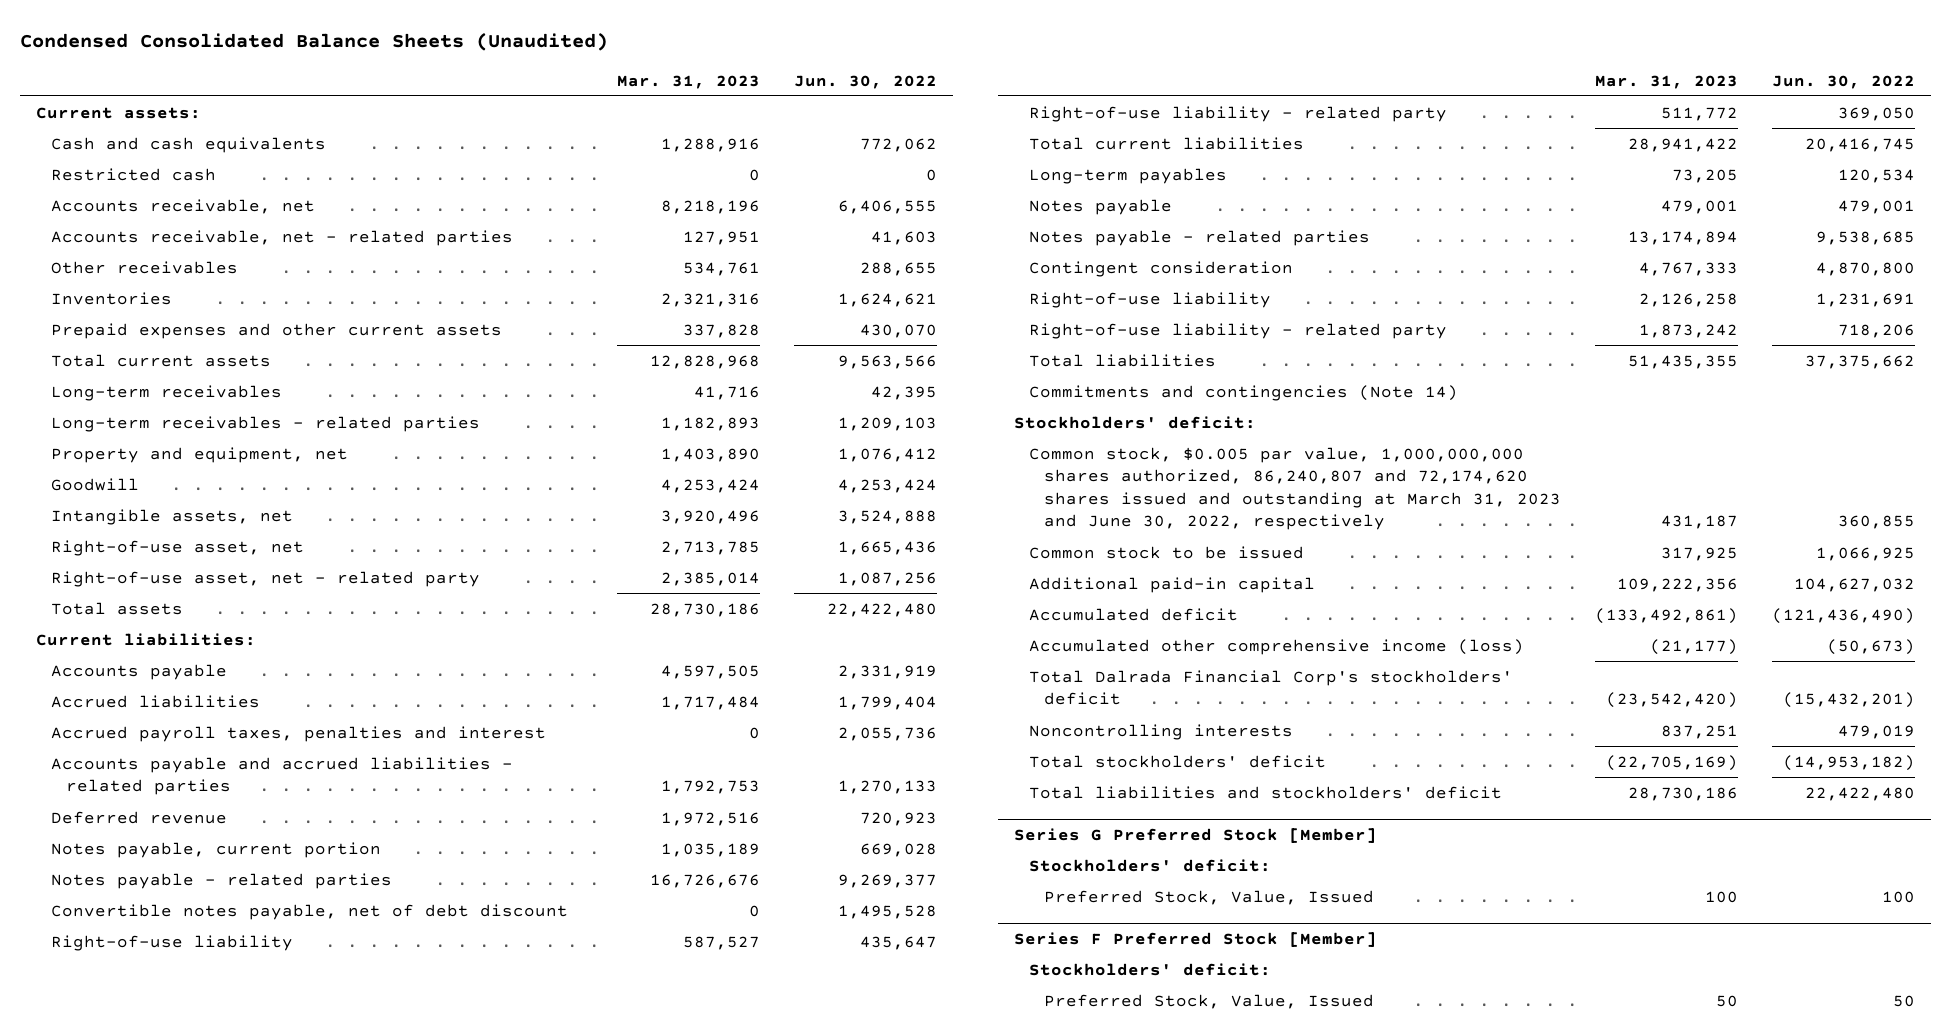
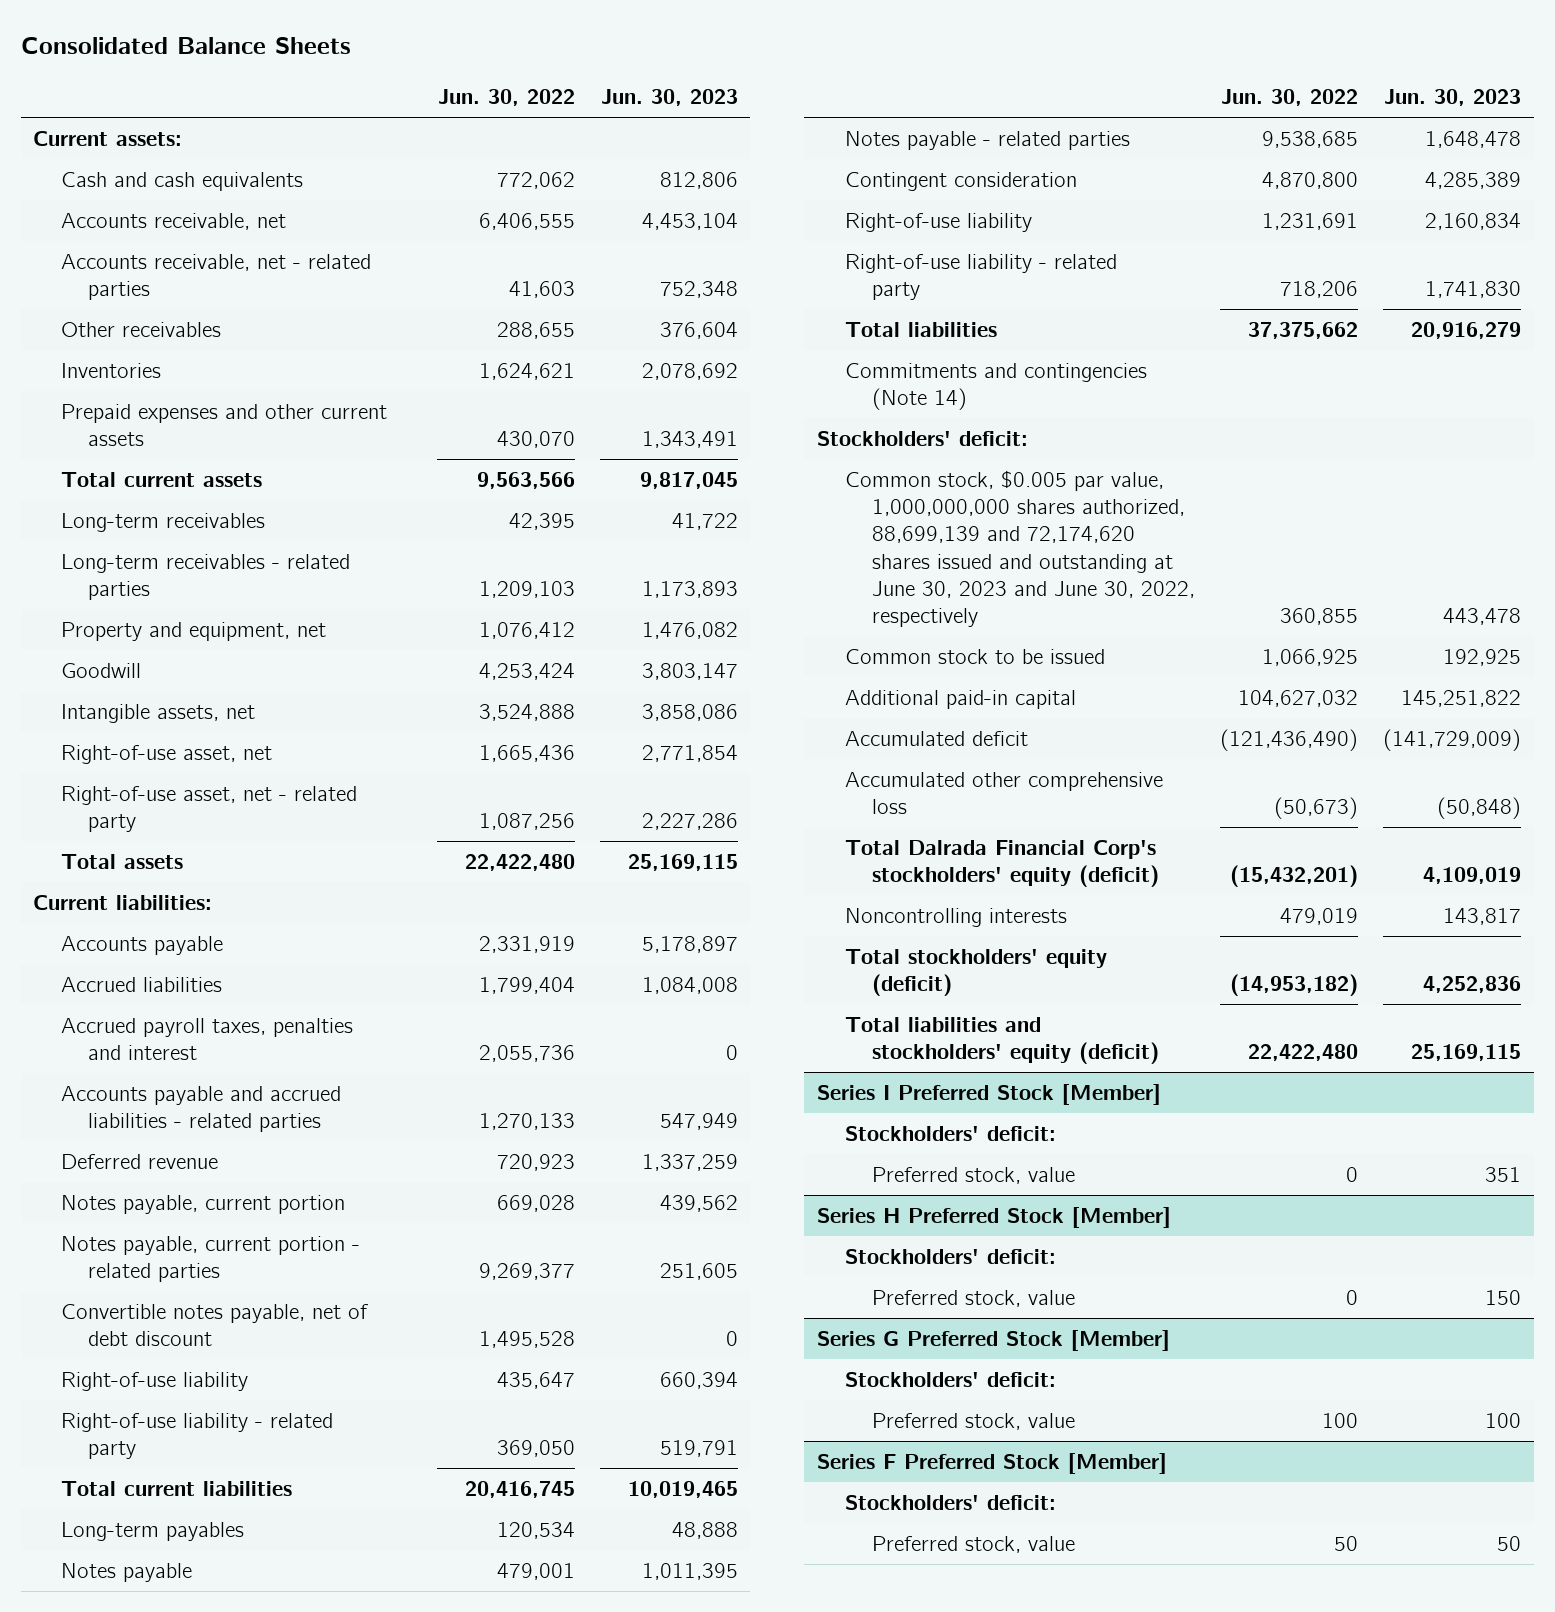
- Condensed Consolidated Balance Sheets (Unaudited)
+ Consolidated Balance Sheets
- | Mar. 31, 2023 | Jun. 30, 2022
+ | Jun. 30, 2022 | Jun. 30, 2023
- Restricted cash | 0 | 0
- Notes payable - related parties | 16,726,676 | 9,269,377
+ Notes payable, current portion - related parties | 9,269,377 | 251,605
- Common stock, $0.005 par value, 1,000,000,000 shares authorized, 86,240,807 and 72,174,620 shares issued and outstanding at March 31, 2023 and June 30, 2022, respectively | 431,187 | 360,855
+ Common stock, $0.005 par value, 1,000,000,000 shares authorized, 88,699,139 and 72,174,620 shares issued and outstanding at June 30, 2023 and June 30, 2022, respectively | 360,855 | 443,478
- Accumulated other comprehensive income (loss) | (21,177) | (50,673)
- Total Dalrada Financial Corp's stockholders' deficit | (23,542,420) | (15,432,201)
+ Accumulated other comprehensive loss | (50,673) | (50,848)
+ Total Dalrada Financial Corp's stockholders' equity (deficit) | (15,432,201) | 4,109,019
- Total stockholders' deficit | (22,705,169) | (14,953,182)
- Total liabilities and stockholders' deficit | 28,730,186 | 22,422,480
+ Total stockholders' equity (deficit) | (14,953,182) | 4,252,836
+ Total liabilities and stockholders' equity (deficit) | 22,422,480 | 25,169,115
+ Series I Preferred Stock [Member]
+ Stockholders' deficit:
+ Preferred stock, value | 0 | 351
+ Series H Preferred Stock [Member]
+ Stockholders' deficit:
+ Preferred stock, value | 0 | 150
@ Series G Preferred Stock [Member]
- Preferred Stock, Value, Issued | 100 | 100
+ Preferred stock, value | 100 | 100
@ Series F Preferred Stock [Member]
- Preferred Stock, Value, Issued | 50 | 50
+ Preferred stock, value | 50 | 50

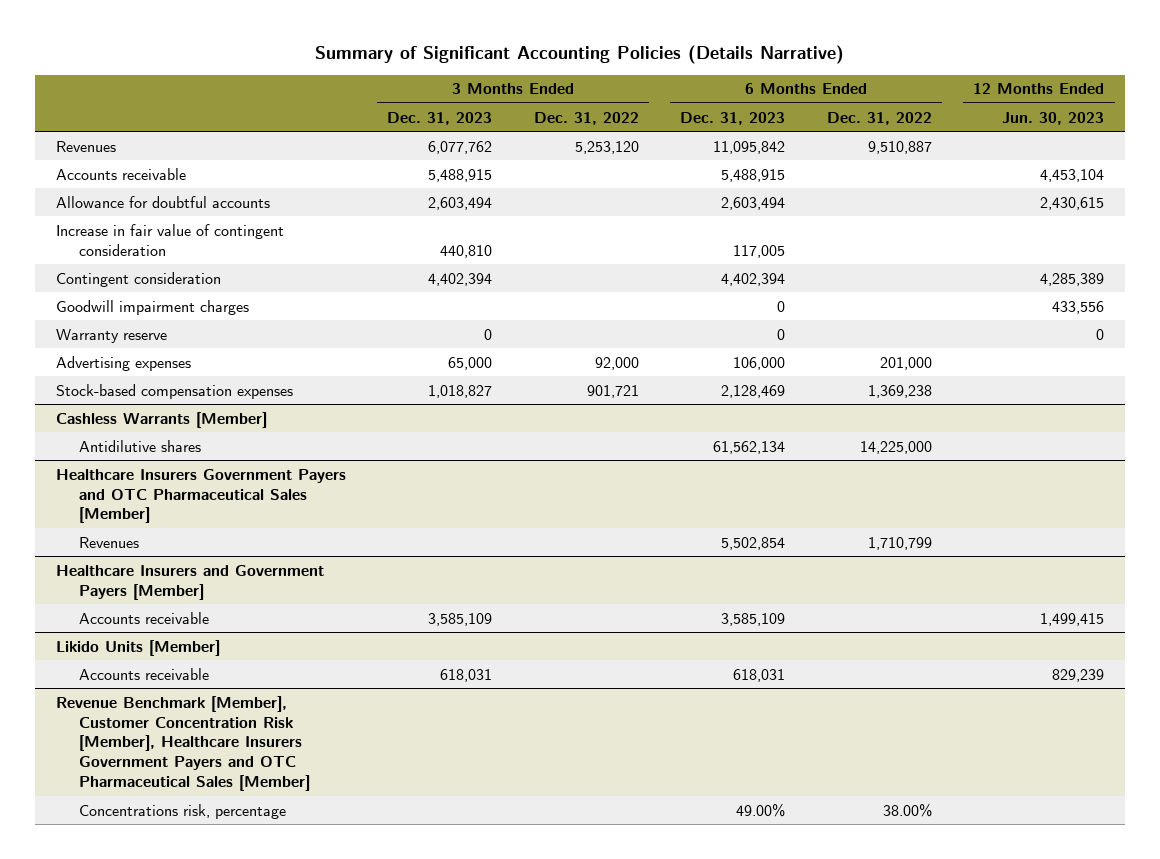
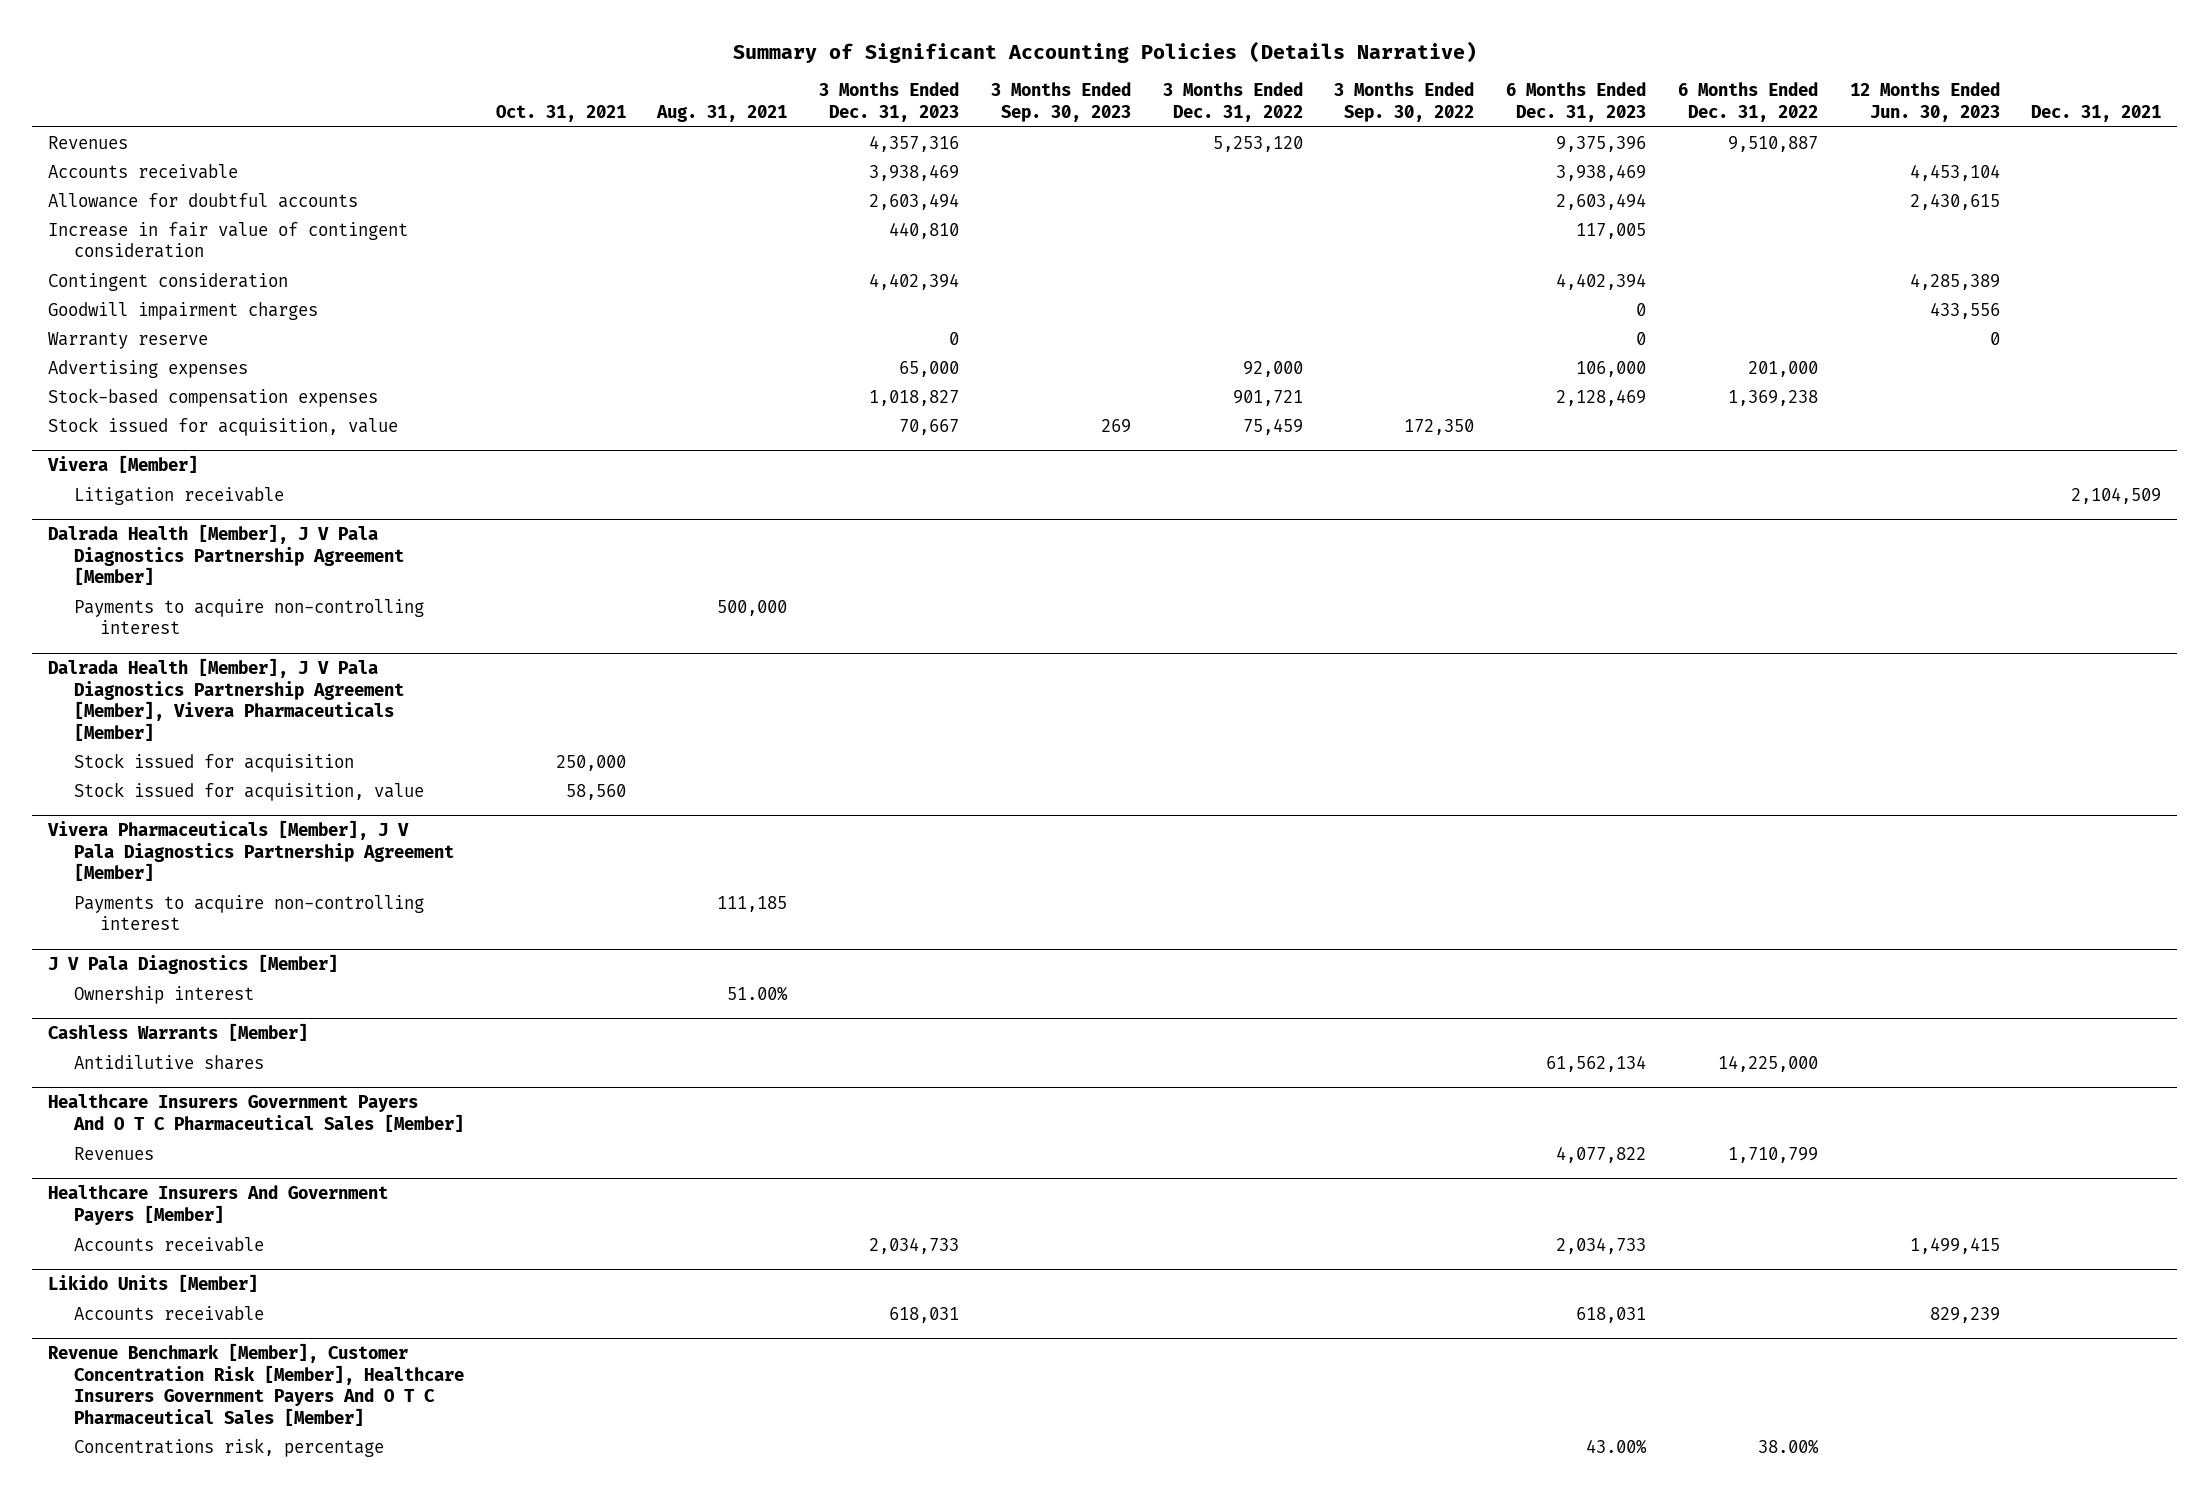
- | 3 Months Ended Dec. 31, 2023 | 3 Months Ended Dec. 31, 2022 | 6 Months Ended Dec. 31, 2023 | 6 Months Ended Dec. 31, 2022 | 12 Months Ended Jun. 30, 2023
+ | Oct. 31, 2021 | Aug. 31, 2021 | 3 Months Ended Dec. 31, 2023 | 3 Months Ended Sep. 30, 2023 | 3 Months Ended Dec. 31, 2022 | 3 Months Ended Sep. 30, 2022 | 6 Months Ended Dec. 31, 2023 | 6 Months Ended Dec. 31, 2022 | 12 Months Ended Jun. 30, 2023 | Dec. 31, 2021
- Revenues | 6,077,762 | 5,253,120 | 11,095,842 | 9,510,887 |
- Accounts receivable | 5,488,915 | | 5,488,915 | | 4,453,104
+ Revenues | | | 4,357,316 | | 5,253,120 | | 9,375,396 | 9,510,887 | |
+ Accounts receivable | | | 3,938,469 | | | | 3,938,469 | | 4,453,104 |
+ Stock issued for acquisition, value | | | 70,667 | 269 | 75,459 | 172,350 | | | |
+ Vivera [Member]
+ Litigation receivable | | | | | | | | | | 2,104,509
+ Dalrada Health [Member], J V Pala Diagnostics Partnership Agreement [Member]
+ Payments to acquire non-controlling interest | | 500,000 | | | | | | | |
+ Dalrada Health [Member], J V Pala Diagnostics Partnership Agreement [Member], Vivera Pharmaceuticals [Member]
+ Stock issued for acquisition | 250,000 | | | | | | | | |
+ Stock issued for acquisition, value | 58,560 | | | | | | | | |
+ Vivera Pharmaceuticals [Member], J V Pala Diagnostics Partnership Agreement [Member]
+ Payments to acquire non-controlling interest | | 111,185 | | | | | | | |
+ J V Pala Diagnostics [Member]
+ Ownership interest | | 51.00% | | | | | | | |
- Healthcare Insurers Government Payers and OTC Pharmaceutical Sales [Member]
- Revenues | | | 5,502,854 | 1,710,799 |
- Healthcare Insurers and Government Payers [Member]
- Accounts receivable | 3,585,109 | | 3,585,109 | | 1,499,415
+ Healthcare Insurers Government Payers And O T C Pharmaceutical Sales [Member]
+ Revenues | | | | | | | 4,077,822 | 1,710,799 | |
+ Healthcare Insurers And Government Payers [Member]
+ Accounts receivable | | | 2,034,733 | | | | 2,034,733 | | 1,499,415 |
- Revenue Benchmark [Member], Customer Concentration Risk [Member], Healthcare Insurers Government Payers and OTC Pharmaceutical Sales [Member]
- Concentrations risk, percentage | | | 49.00% | 38.00% |
+ Revenue Benchmark [Member], Customer Concentration Risk [Member], Healthcare Insurers Government Payers And O T C Pharmaceutical Sales [Member]
+ Concentrations risk, percentage | | | | | | | 43.00% | 38.00% | |

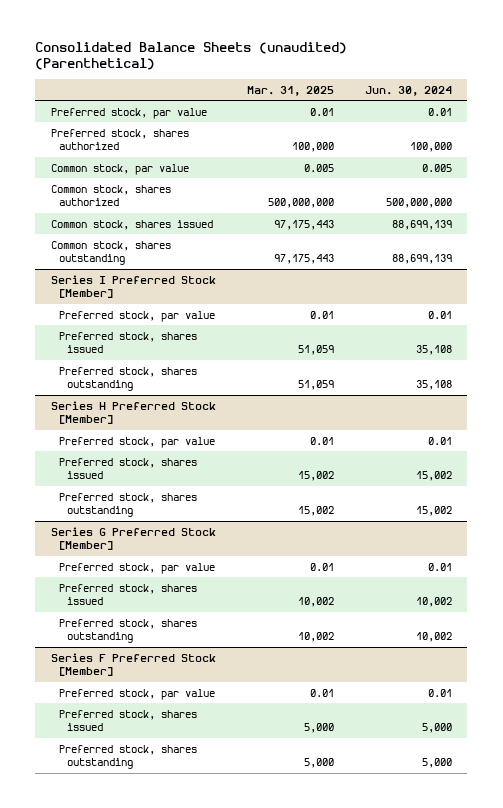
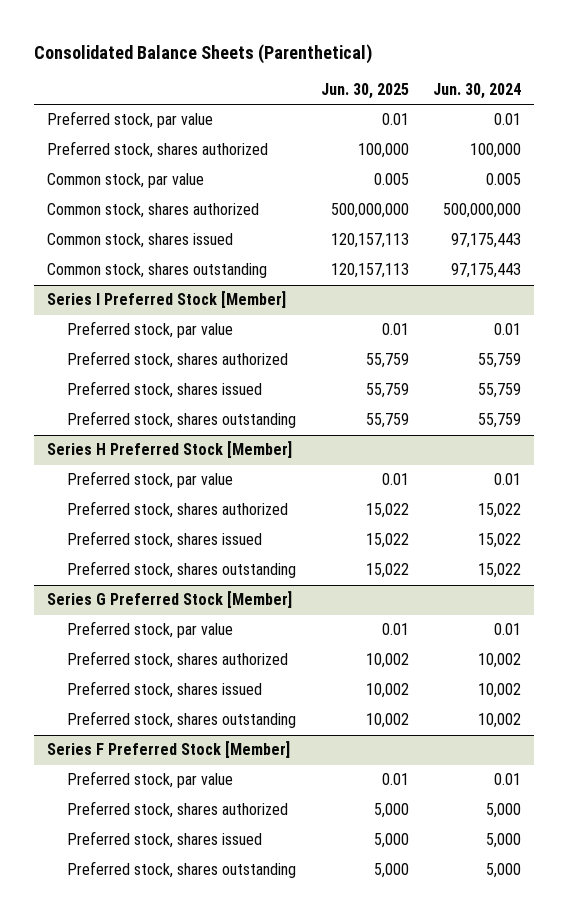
- Consolidated Balance Sheets (unaudited) (Parenthetical)
+ Consolidated Balance Sheets (Parenthetical)
- | Mar. 31, 2025 | Jun. 30, 2024
+ | Jun. 30, 2025 | Jun. 30, 2024
- Common stock, shares issued | 97,175,443 | 88,699,139
- Common stock, shares outstanding | 97,175,443 | 88,699,139
+ Common stock, shares issued | 120,157,113 | 97,175,443
+ Common stock, shares outstanding | 120,157,113 | 97,175,443
@ Series I Preferred Stock [Member]
- Preferred stock, shares issued | 51,059 | 35,108
- Preferred stock, shares outstanding | 51,059 | 35,108
+ Preferred stock, shares authorized | 55,759 | 55,759
+ Preferred stock, shares issued | 55,759 | 55,759
+ Preferred stock, shares outstanding | 55,759 | 55,759
@ Series H Preferred Stock [Member]
- Preferred stock, shares issued | 15,002 | 15,002
- Preferred stock, shares outstanding | 15,002 | 15,002
+ Preferred stock, shares authorized | 15,022 | 15,022
+ Preferred stock, shares issued | 15,022 | 15,022
+ Preferred stock, shares outstanding | 15,022 | 15,022
@ Series G Preferred Stock [Member]
+ Preferred stock, shares authorized | 10,002 | 10,002
@ Series F Preferred Stock [Member]
+ Preferred stock, shares authorized | 5,000 | 5,000

